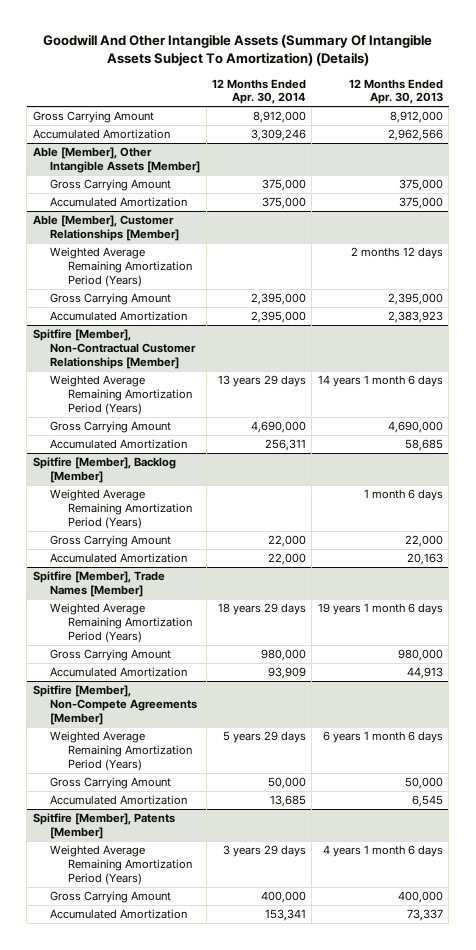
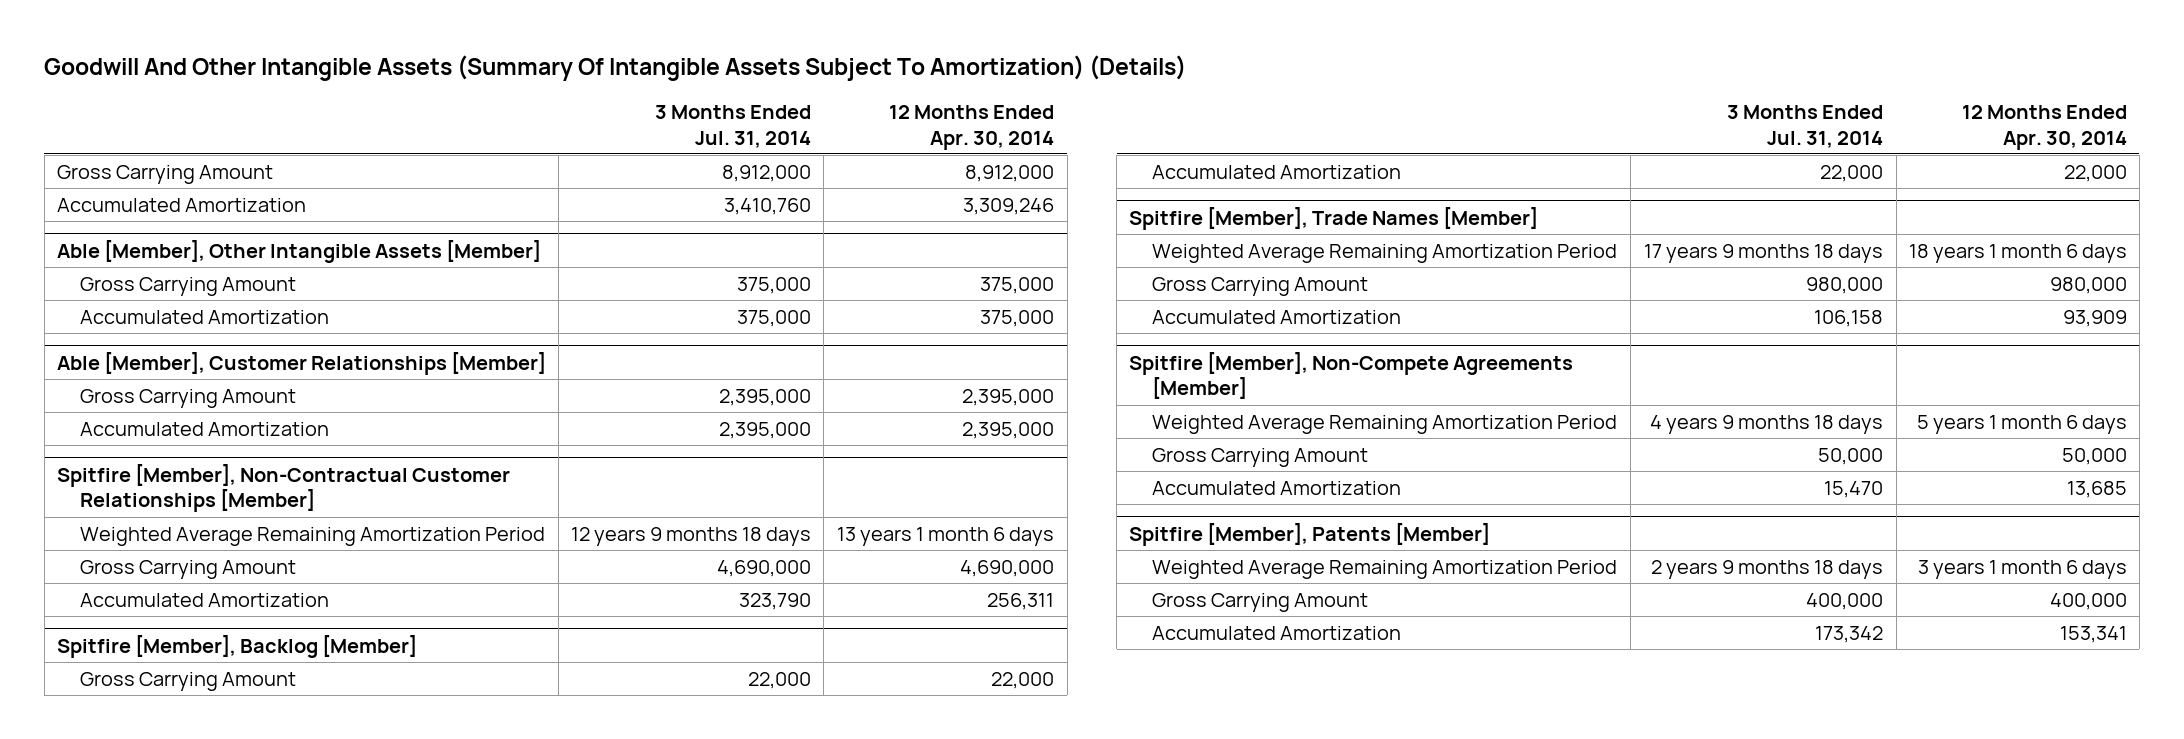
- | 12 Months Ended Apr. 30, 2014 | 12 Months Ended Apr. 30, 2013
+ | 3 Months Ended Jul. 31, 2014 | 12 Months Ended Apr. 30, 2014
@ Able [Member], Customer Relationships [Member]
- Weighted Average Remaining Amortization Period (Years) | | 2 months 12 days
@ Spitfire [Member], Non-Contractual Customer Relationships [Member]
- Weighted Average Remaining Amortization Period (Years) | 13 years 29 days | 14 years 1 month 6 days
+ Weighted Average Remaining Amortization Period | 12 years 9 months 18 days | 13 years 1 month 6 days
@ Spitfire [Member], Backlog [Member]
- Weighted Average Remaining Amortization Period (Years) | | 1 month 6 days
@ Spitfire [Member], Trade Names [Member]
- Weighted Average Remaining Amortization Period (Years) | 18 years 29 days | 19 years 1 month 6 days
+ Weighted Average Remaining Amortization Period | 17 years 9 months 18 days | 18 years 1 month 6 days
@ Spitfire [Member], Non-Compete Agreements [Member]
- Weighted Average Remaining Amortization Period (Years) | 5 years 29 days | 6 years 1 month 6 days
+ Weighted Average Remaining Amortization Period | 4 years 9 months 18 days | 5 years 1 month 6 days
@ Spitfire [Member], Patents [Member]
- Weighted Average Remaining Amortization Period (Years) | 3 years 29 days | 4 years 1 month 6 days
+ Weighted Average Remaining Amortization Period | 2 years 9 months 18 days | 3 years 1 month 6 days

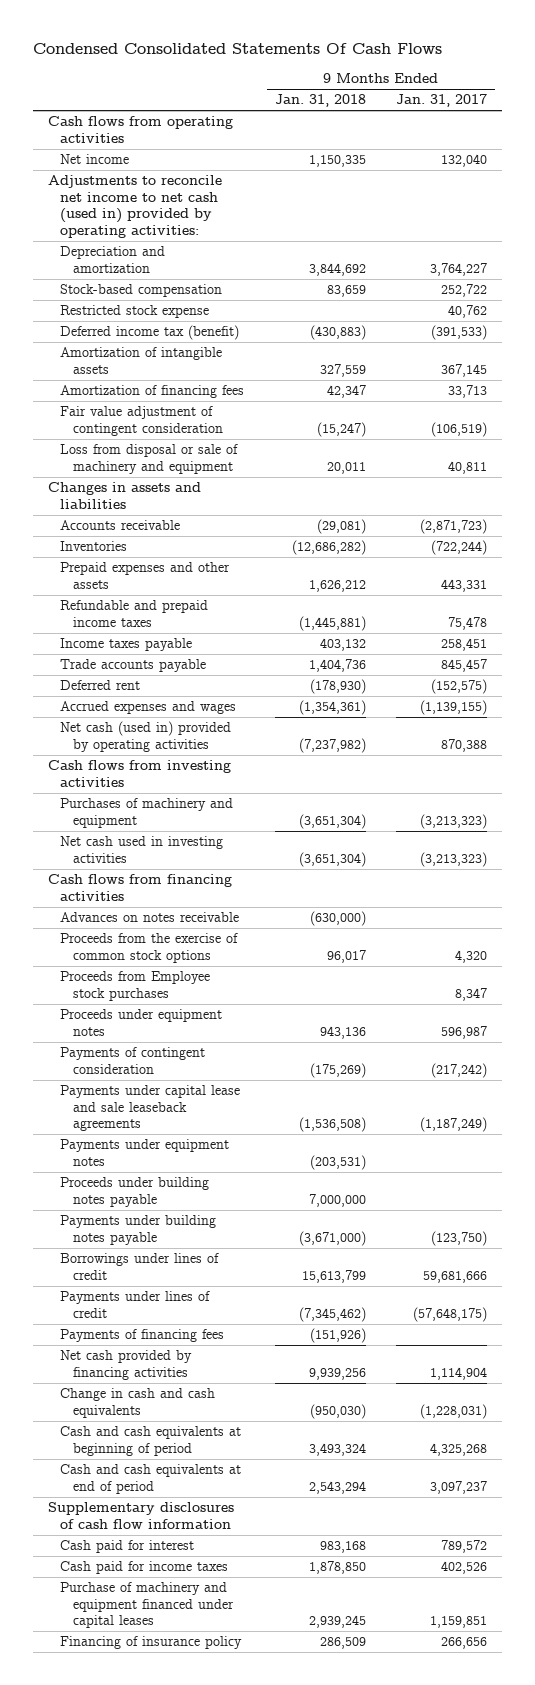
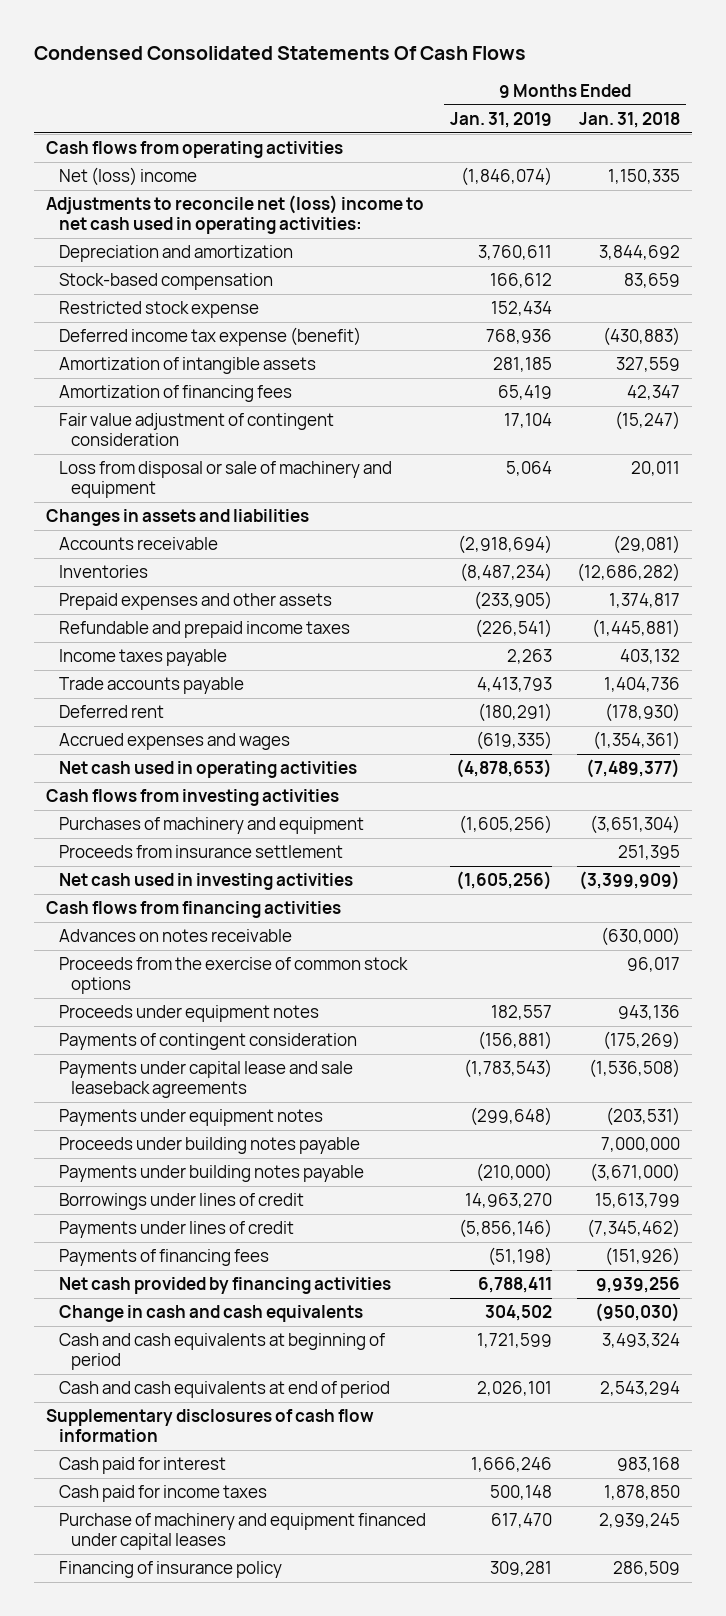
- | 9 Months Ended Jan. 31, 2018 | 9 Months Ended Jan. 31, 2017
+ | 9 Months Ended Jan. 31, 2019 | 9 Months Ended Jan. 31, 2018
- Net income | 1,150,335 | 132,040
- Adjustments to reconcile net income to net cash (used in) provided by operating activities:
+ Net (loss) income | (1,846,074) | 1,150,335
+ Adjustments to reconcile net (loss) income to net cash used in operating activities:
- Deferred income tax (benefit) | (430,883) | (391,533)
+ Deferred income tax expense (benefit) | 768,936 | (430,883)
- Prepaid expenses and other assets | 1,626,212 | 443,331
+ Prepaid expenses and other assets | (233,905) | 1,374,817
- Net cash (used in) provided by operating activities | (7,237,982) | 870,388
+ Net cash used in operating activities | (4,878,653) | (7,489,377)
- Net cash used in investing activities | (3,651,304) | (3,213,323)
+ Proceeds from insurance settlement | | 251,395
+ Net cash used in investing activities | (1,605,256) | (3,399,909)
- Proceeds from Employee stock purchases | | 8,347

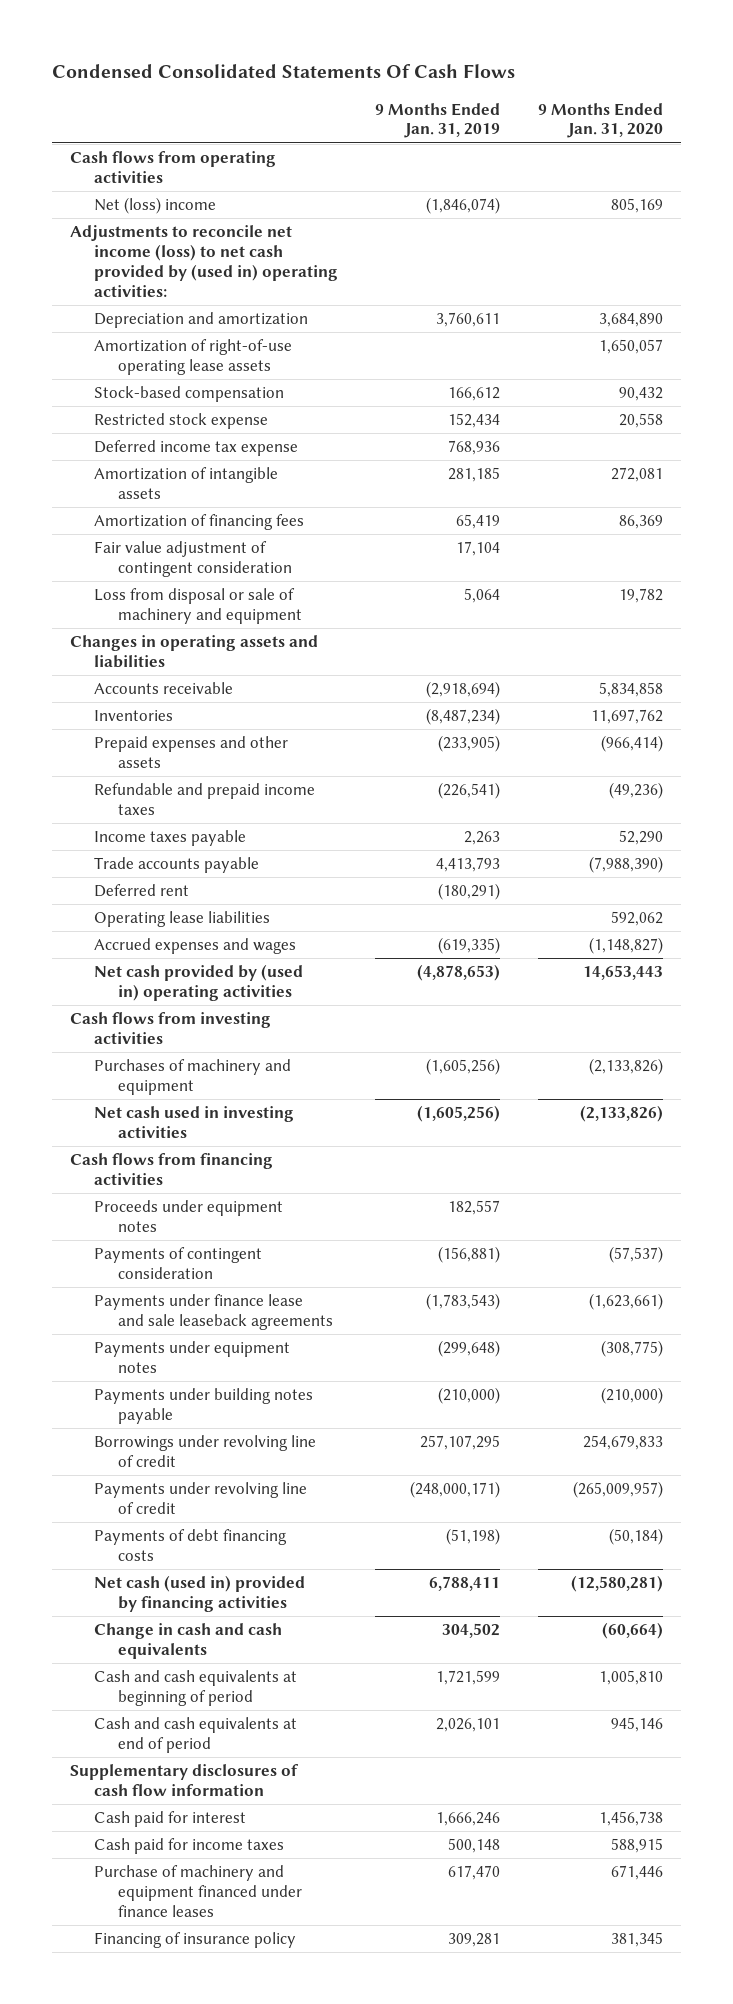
- | 9 Months Ended Jan. 31, 2019 | 9 Months Ended Jan. 31, 2018
+ | 9 Months Ended Jan. 31, 2019 | 9 Months Ended Jan. 31, 2020
- Adjustments to reconcile net (loss) income to net cash used in operating activities:
+ Adjustments to reconcile net income (loss) to net cash provided by (used in) operating activities:
+ Amortization of right-of-use operating lease assets | | 1,650,057
- Deferred income tax expense (benefit) | 768,936 | (430,883)
+ Deferred income tax expense | 768,936 |
- Changes in assets and liabilities
+ Changes in operating assets and liabilities
+ Operating lease liabilities | | 592,062
- Net cash used in operating activities | (4,878,653) | (7,489,377)
+ Net cash provided by (used in) operating activities | (4,878,653) | 14,653,443
- Proceeds from insurance settlement | | 251,395
- Advances on notes receivable | | (630,000)
- Proceeds from the exercise of common stock options | | 96,017
- Payments under capital lease and sale leaseback agreements | (1,783,543) | (1,536,508)
+ Payments under finance lease and sale leaseback agreements | (1,783,543) | (1,623,661)
- Proceeds under building notes payable | | 7,000,000
- Borrowings under lines of credit | 14,963,270 | 15,613,799
- Payments under lines of credit | (5,856,146) | (7,345,462)
- Payments of financing fees | (51,198) | (151,926)
- Net cash provided by financing activities | 6,788,411 | 9,939,256
+ Borrowings under revolving line of credit | 257,107,295 | 254,679,833
+ Payments under revolving line of credit | (248,000,171) | (265,009,957)
+ Payments of debt financing costs | (51,198) | (50,184)
+ Net cash (used in) provided by financing activities | 6,788,411 | (12,580,281)
- Purchase of machinery and equipment financed under capital leases | 617,470 | 2,939,245
+ Purchase of machinery and equipment financed under finance leases | 617,470 | 671,446

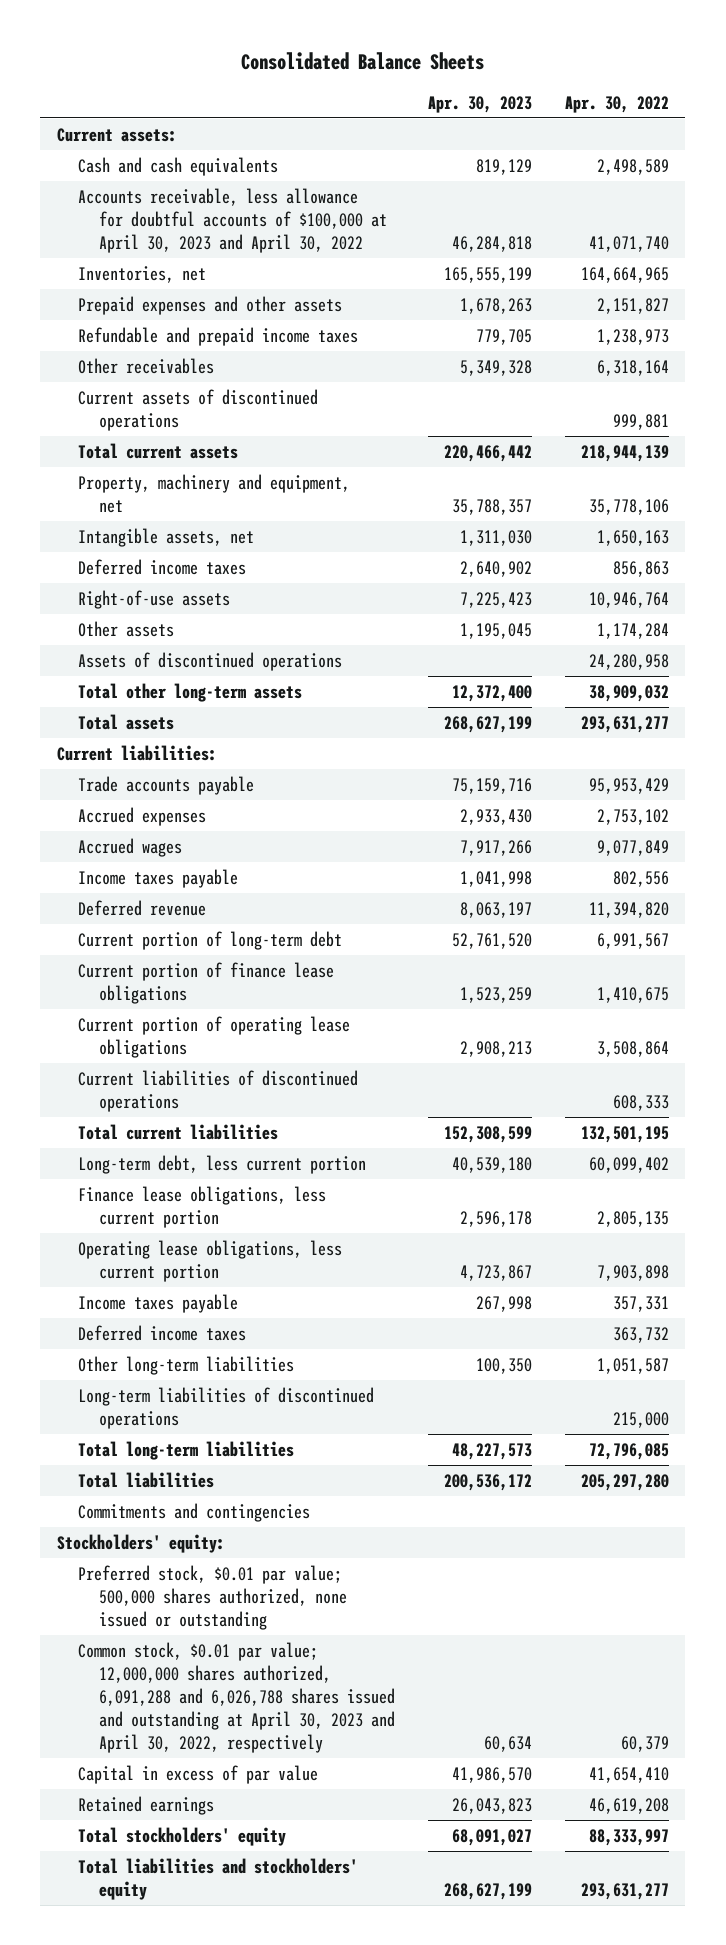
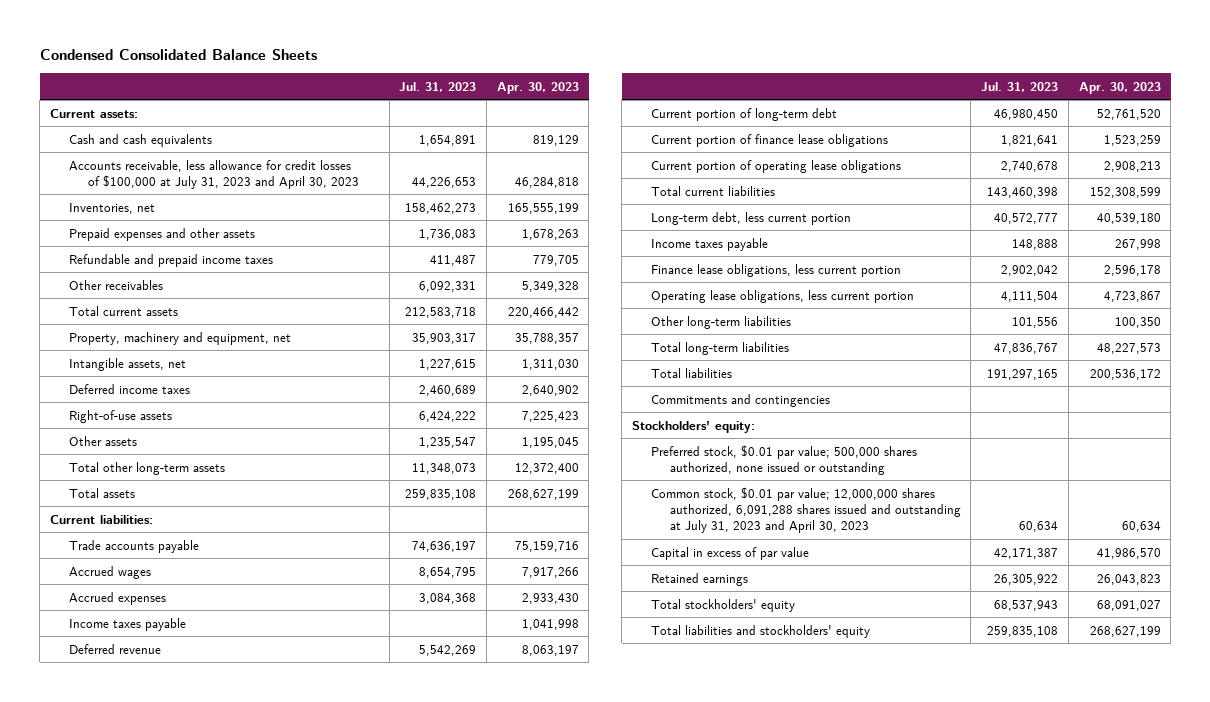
- Consolidated Balance Sheets
+ Condensed Consolidated Balance Sheets
- | Apr. 30, 2023 | Apr. 30, 2022
+ | Jul. 31, 2023 | Apr. 30, 2023
- Accounts receivable, less allowance for doubtful accounts of $100,000 at April 30, 2023 and April 30, 2022 | 46,284,818 | 41,071,740
+ Accounts receivable, less allowance for credit losses of $100,000 at July 31, 2023 and April 30, 2023 | 44,226,653 | 46,284,818
- Current assets of discontinued operations | | 999,881
- Assets of discontinued operations | | 24,280,958
moved down: Accrued expenses | 3,084,368 | 2,933,430
- Current liabilities of discontinued operations | | 608,333
moved up: Income taxes payable | 148,888 | 267,998
- Deferred income taxes | | 363,732
- Long-term liabilities of discontinued operations | | 215,000
- Common stock, $0.01 par value; 12,000,000 shares authorized, 6,091,288 and 6,026,788 shares issued and outstanding at April 30, 2023 and April 30, 2022, respectively | 60,634 | 60,379
+ Common stock, $0.01 par value; 12,000,000 shares authorized, 6,091,288 shares issued and outstanding at July 31, 2023 and April 30, 2023 | 60,634 | 60,634

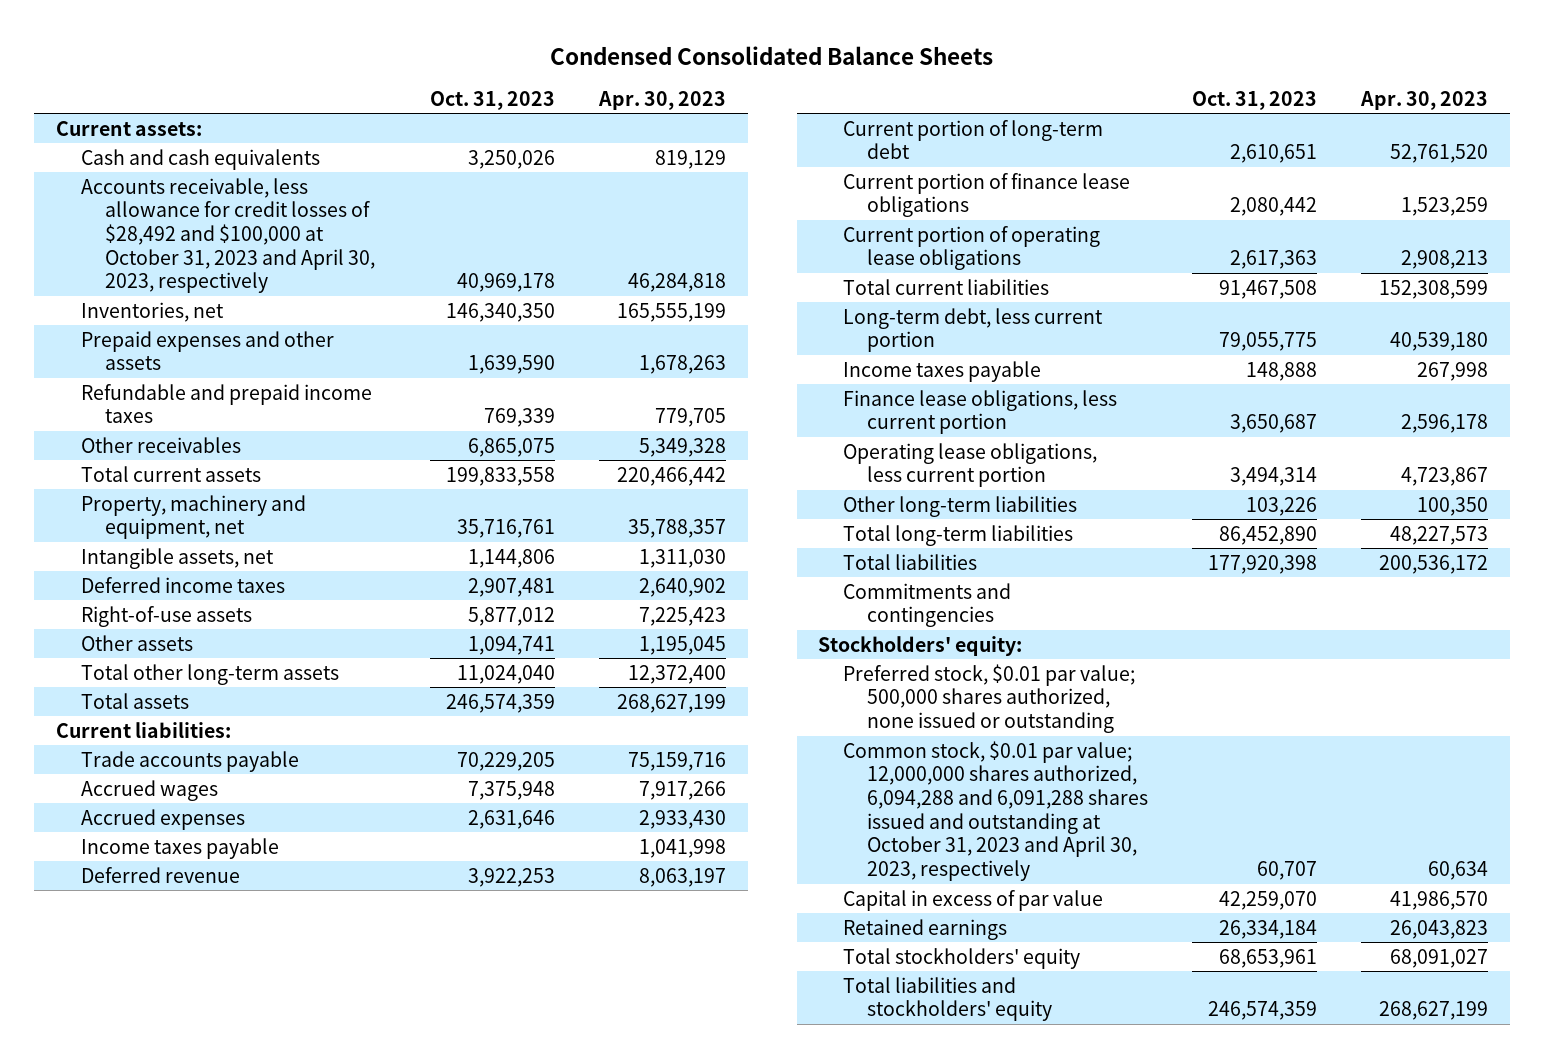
- | Jul. 31, 2023 | Apr. 30, 2023
+ | Oct. 31, 2023 | Apr. 30, 2023
- Accounts receivable, less allowance for credit losses of $100,000 at July 31, 2023 and April 30, 2023 | 44,226,653 | 46,284,818
+ Accounts receivable, less allowance for credit losses of $28,492 and $100,000 at October 31, 2023 and April 30, 2023, respectively | 40,969,178 | 46,284,818
- Common stock, $0.01 par value; 12,000,000 shares authorized, 6,091,288 shares issued and outstanding at July 31, 2023 and April 30, 2023 | 60,634 | 60,634
+ Common stock, $0.01 par value; 12,000,000 shares authorized, 6,094,288 and 6,091,288 shares issued and outstanding at October 31, 2023 and April 30, 2023, respectively | 60,707 | 60,634

